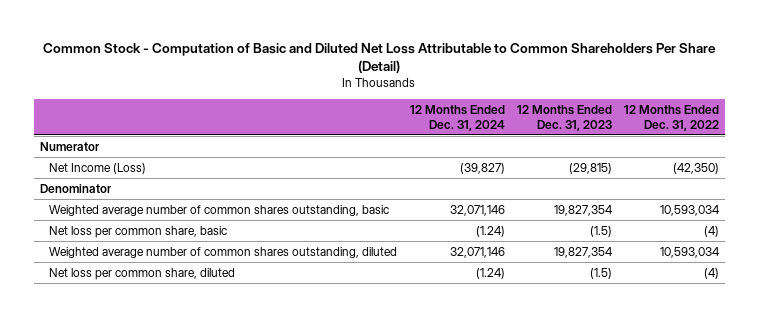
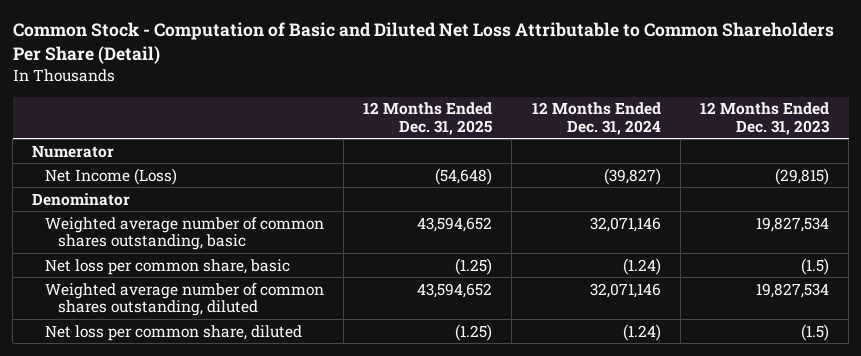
- | 12 Months Ended Dec. 31, 2024 | 12 Months Ended Dec. 31, 2023 | 12 Months Ended Dec. 31, 2022
+ | 12 Months Ended Dec. 31, 2025 | 12 Months Ended Dec. 31, 2024 | 12 Months Ended Dec. 31, 2023
- Weighted average number of common shares outstanding, basic | 32,071,146 | 19,827,354 | 10,593,034
+ Weighted average number of common shares outstanding, basic | 43,594,652 | 32,071,146 | 19,827,534
- Weighted average number of common shares outstanding, diluted | 32,071,146 | 19,827,354 | 10,593,034
+ Weighted average number of common shares outstanding, diluted | 43,594,652 | 32,071,146 | 19,827,534

